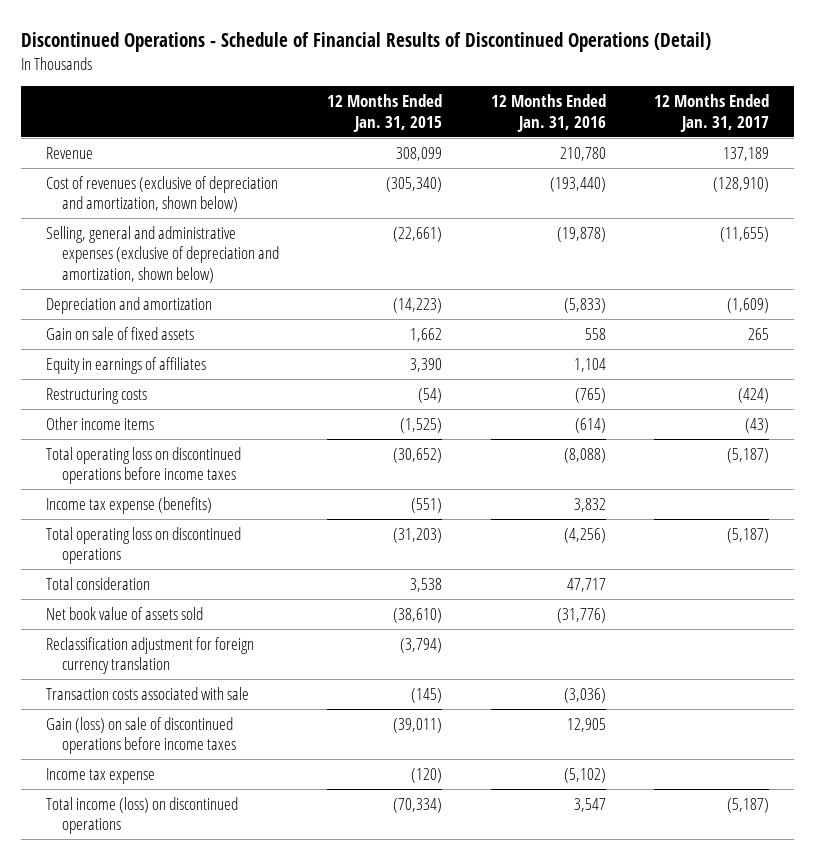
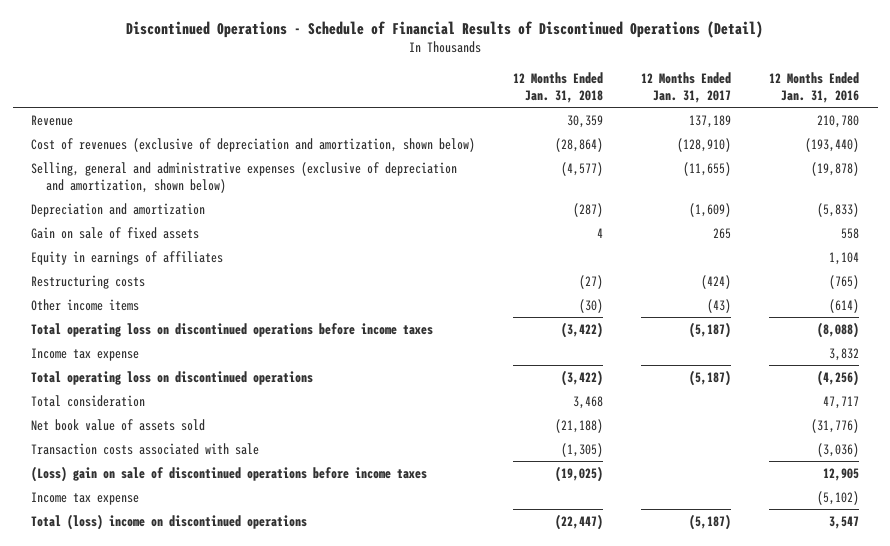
- | 12 Months Ended Jan. 31, 2015 | 12 Months Ended Jan. 31, 2016 | 12 Months Ended Jan. 31, 2017
+ | 12 Months Ended Jan. 31, 2018 | 12 Months Ended Jan. 31, 2017 | 12 Months Ended Jan. 31, 2016
- Income tax expense (benefits) | (551) | 3,832 |
+ Income tax expense | | | 3,832
- Reclassification adjustment for foreign currency translation | (3,794) | |
- Gain (loss) on sale of discontinued operations before income taxes | (39,011) | 12,905 |
+ (Loss) gain on sale of discontinued operations before income taxes | (19,025) | | 12,905
- Total income (loss) on discontinued operations | (70,334) | 3,547 | (5,187)
+ Total (loss) income on discontinued operations | (22,447) | (5,187) | 3,547

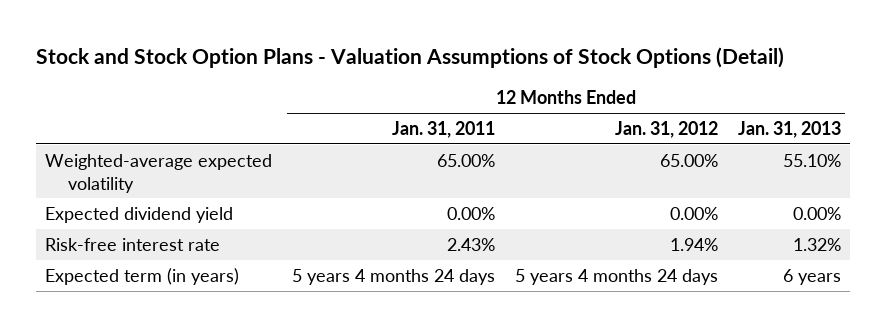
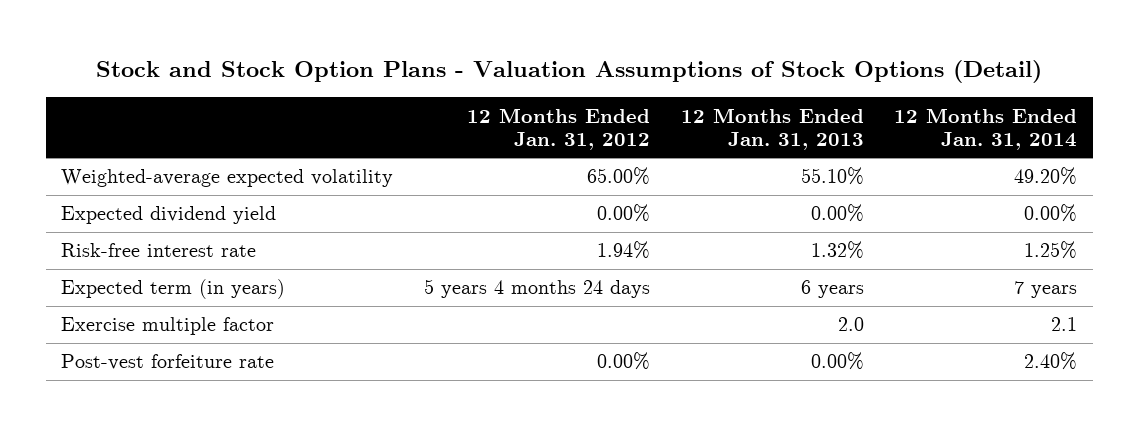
- | 12 Months Ended Jan. 31, 2011 | 12 Months Ended Jan. 31, 2012 | 12 Months Ended Jan. 31, 2013
+ | 12 Months Ended Jan. 31, 2012 | 12 Months Ended Jan. 31, 2013 | 12 Months Ended Jan. 31, 2014
+ Exercise multiple factor | | 2.0 | 2.1
+ Post-vest forfeiture rate | 0.00% | 0.00% | 2.40%

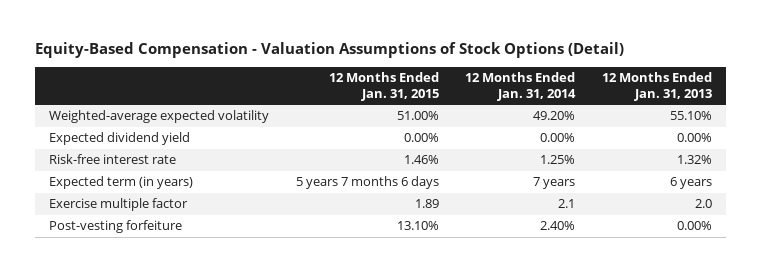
- Stock and Stock Option Plans - Valuation Assumptions of Stock Options (Detail)
+ Equity-Based Compensation - Valuation Assumptions of Stock Options (Detail)
- | 12 Months Ended Jan. 31, 2012 | 12 Months Ended Jan. 31, 2013 | 12 Months Ended Jan. 31, 2014
+ | 12 Months Ended Jan. 31, 2015 | 12 Months Ended Jan. 31, 2014 | 12 Months Ended Jan. 31, 2013
- Post-vest forfeiture rate | 0.00% | 0.00% | 2.40%
+ Post-vesting forfeiture | 13.10% | 2.40% | 0.00%

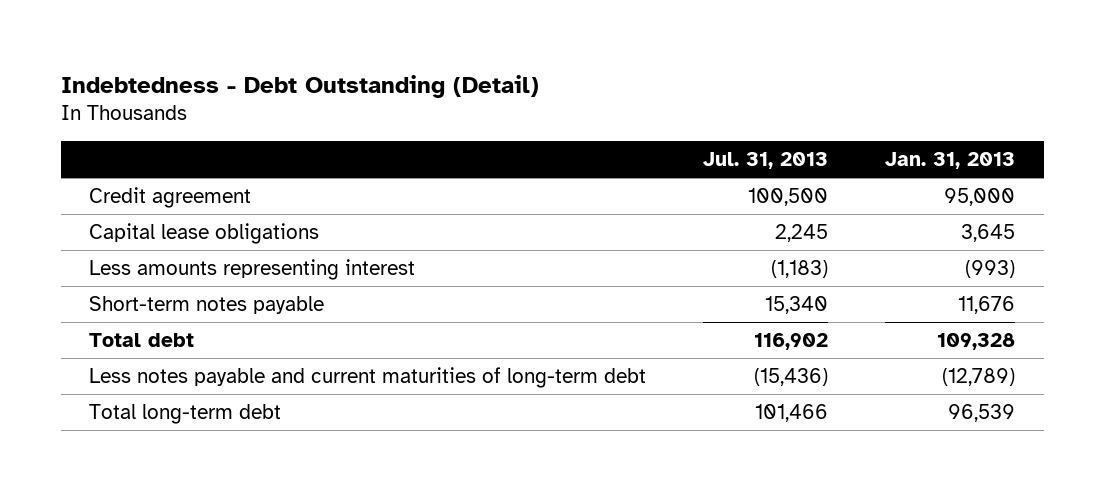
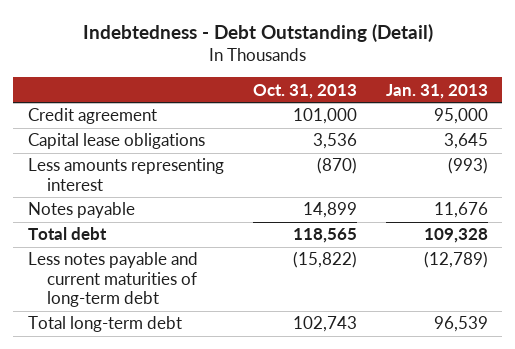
- | Jul. 31, 2013 | Jan. 31, 2013
+ | Oct. 31, 2013 | Jan. 31, 2013
- Short-term notes payable | 15,340 | 11,676
+ Notes payable | 14,899 | 11,676

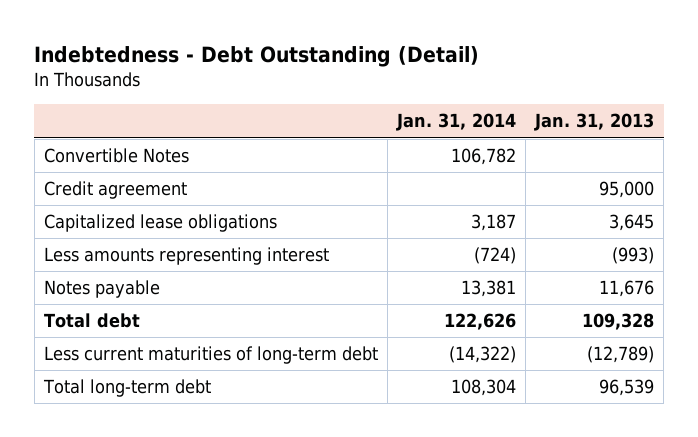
- | Oct. 31, 2013 | Jan. 31, 2013
+ | Jan. 31, 2014 | Jan. 31, 2013
+ Convertible Notes | 106,782 |
- Capital lease obligations | 3,536 | 3,645
+ Capitalized lease obligations | 3,187 | 3,645
- Less notes payable and current maturities of long-term debt | (15,822) | (12,789)
+ Less current maturities of long-term debt | (14,322) | (12,789)

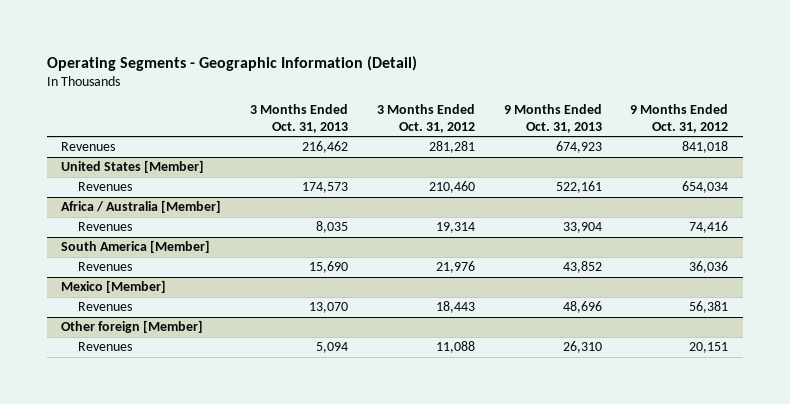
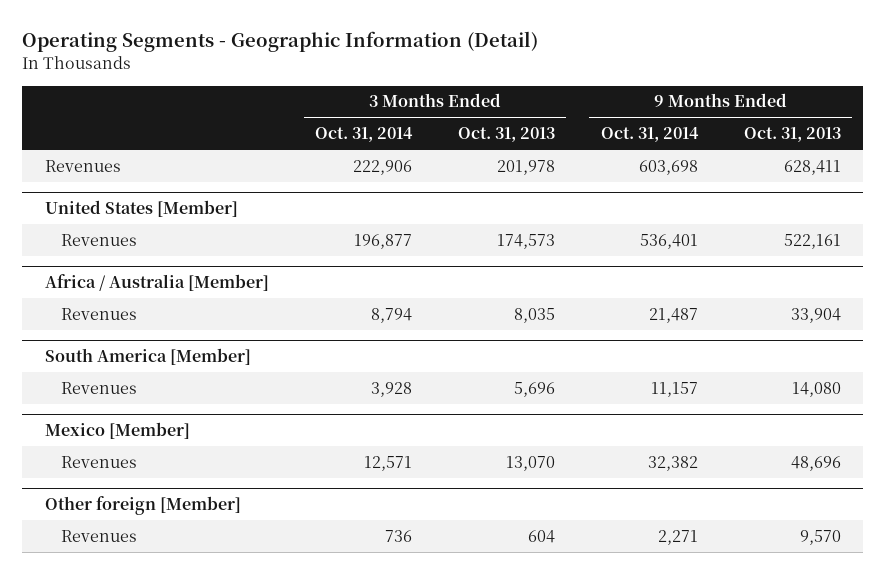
- | 3 Months Ended Oct. 31, 2013 | 3 Months Ended Oct. 31, 2012 | 9 Months Ended Oct. 31, 2013 | 9 Months Ended Oct. 31, 2012
+ | 3 Months Ended Oct. 31, 2014 | 3 Months Ended Oct. 31, 2013 | 9 Months Ended Oct. 31, 2014 | 9 Months Ended Oct. 31, 2013
- Revenues | 216,462 | 281,281 | 674,923 | 841,018
+ Revenues | 222,906 | 201,978 | 603,698 | 628,411
@ South America [Member]
- Revenues | 15,690 | 21,976 | 43,852 | 36,036
+ Revenues | 3,928 | 5,696 | 11,157 | 14,080
@ Other foreign [Member]
- Revenues | 5,094 | 11,088 | 26,310 | 20,151
+ Revenues | 736 | 604 | 2,271 | 9,570

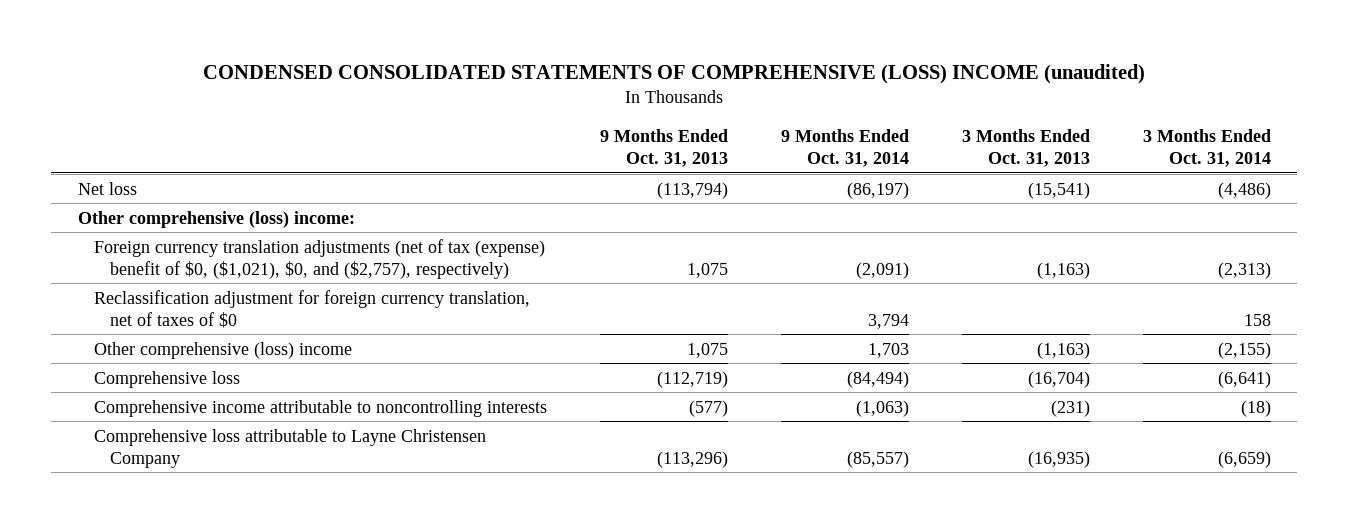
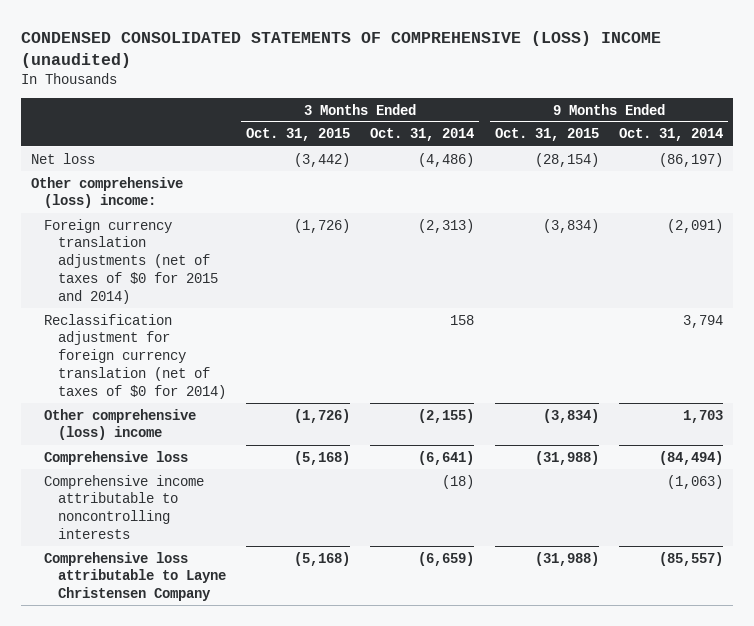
- | 9 Months Ended Oct. 31, 2013 | 9 Months Ended Oct. 31, 2014 | 3 Months Ended Oct. 31, 2013 | 3 Months Ended Oct. 31, 2014
+ | 3 Months Ended Oct. 31, 2015 | 3 Months Ended Oct. 31, 2014 | 9 Months Ended Oct. 31, 2015 | 9 Months Ended Oct. 31, 2014
- Foreign currency translation adjustments (net of tax (expense) benefit of $0, ($1,021), $0, and ($2,757), respectively) | 1,075 | (2,091) | (1,163) | (2,313)
- Reclassification adjustment for foreign currency translation, net of taxes of $0 | | 3,794 | | 158
+ Foreign currency translation adjustments (net of taxes of $0 for 2015 and 2014) | (1,726) | (2,313) | (3,834) | (2,091)
+ Reclassification adjustment for foreign currency translation (net of taxes of $0 for 2014) | | 158 | | 3,794

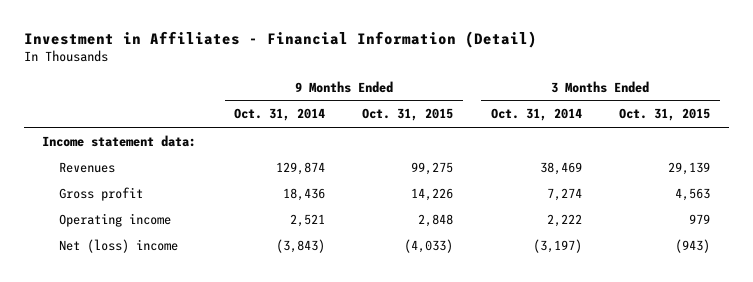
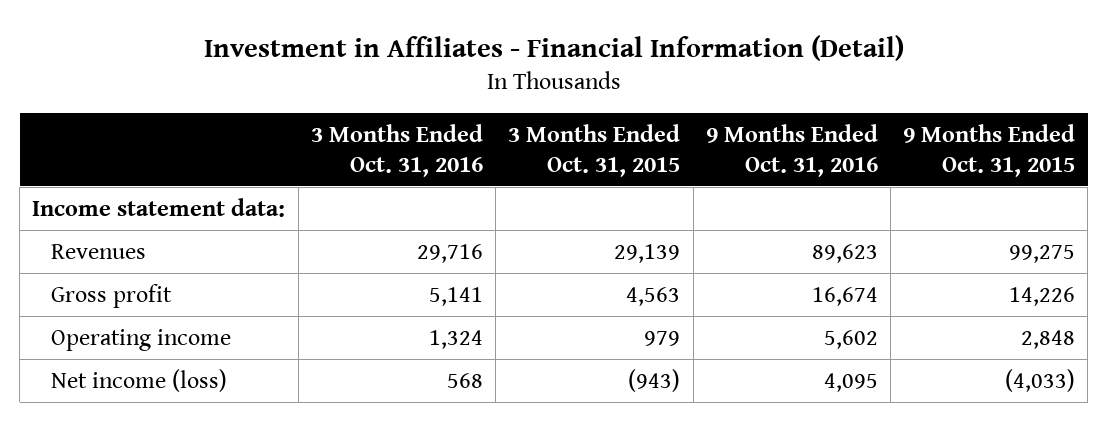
- | 9 Months Ended Oct. 31, 2014 | 9 Months Ended Oct. 31, 2015 | 3 Months Ended Oct. 31, 2014 | 3 Months Ended Oct. 31, 2015
+ | 3 Months Ended Oct. 31, 2016 | 3 Months Ended Oct. 31, 2015 | 9 Months Ended Oct. 31, 2016 | 9 Months Ended Oct. 31, 2015
- Net (loss) income | (3,843) | (4,033) | (3,197) | (943)
+ Net income (loss) | 568 | (943) | 4,095 | (4,033)

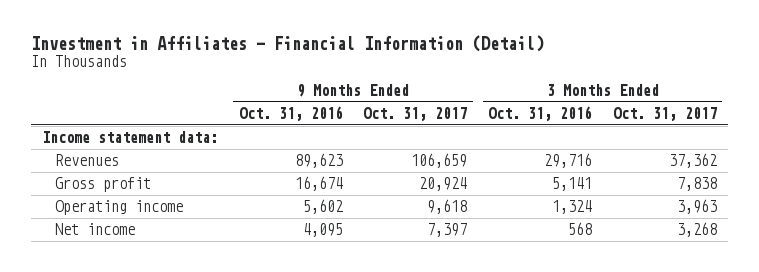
- | 3 Months Ended Oct. 31, 2016 | 3 Months Ended Oct. 31, 2015 | 9 Months Ended Oct. 31, 2016 | 9 Months Ended Oct. 31, 2015
+ | 9 Months Ended Oct. 31, 2016 | 9 Months Ended Oct. 31, 2017 | 3 Months Ended Oct. 31, 2016 | 3 Months Ended Oct. 31, 2017
- Net income (loss) | 568 | (943) | 4,095 | (4,033)
+ Net income | 4,095 | 7,397 | 568 | 3,268

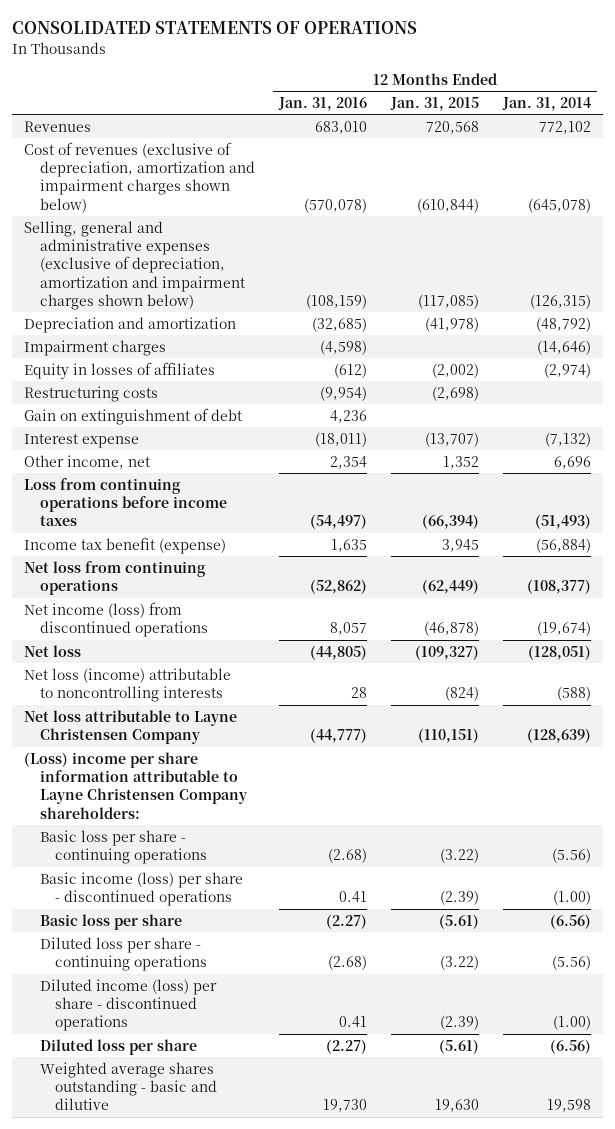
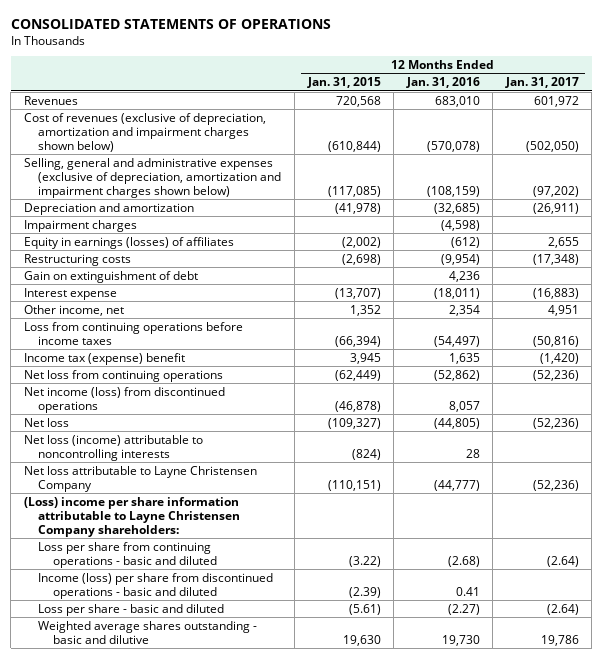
- | 12 Months Ended Jan. 31, 2016 | 12 Months Ended Jan. 31, 2015 | 12 Months Ended Jan. 31, 2014
+ | 12 Months Ended Jan. 31, 2015 | 12 Months Ended Jan. 31, 2016 | 12 Months Ended Jan. 31, 2017
- Equity in losses of affiliates | (612) | (2,002) | (2,974)
+ Equity in earnings (losses) of affiliates | (2,002) | (612) | 2,655
- Income tax benefit (expense) | 1,635 | 3,945 | (56,884)
+ Income tax (expense) benefit | 3,945 | 1,635 | (1,420)
- Basic loss per share - continuing operations | (2.68) | (3.22) | (5.56)
- Basic income (loss) per share - discontinued operations | 0.41 | (2.39) | (1.00)
- Basic loss per share | (2.27) | (5.61) | (6.56)
- Diluted loss per share - continuing operations | (2.68) | (3.22) | (5.56)
- Diluted income (loss) per share - discontinued operations | 0.41 | (2.39) | (1.00)
- Diluted loss per share | (2.27) | (5.61) | (6.56)
+ Loss per share from continuing operations - basic and diluted | (3.22) | (2.68) | (2.64)
+ Income (loss) per share from discontinued operations - basic and diluted | (2.39) | 0.41 |
+ Loss per share - basic and diluted | (5.61) | (2.27) | (2.64)

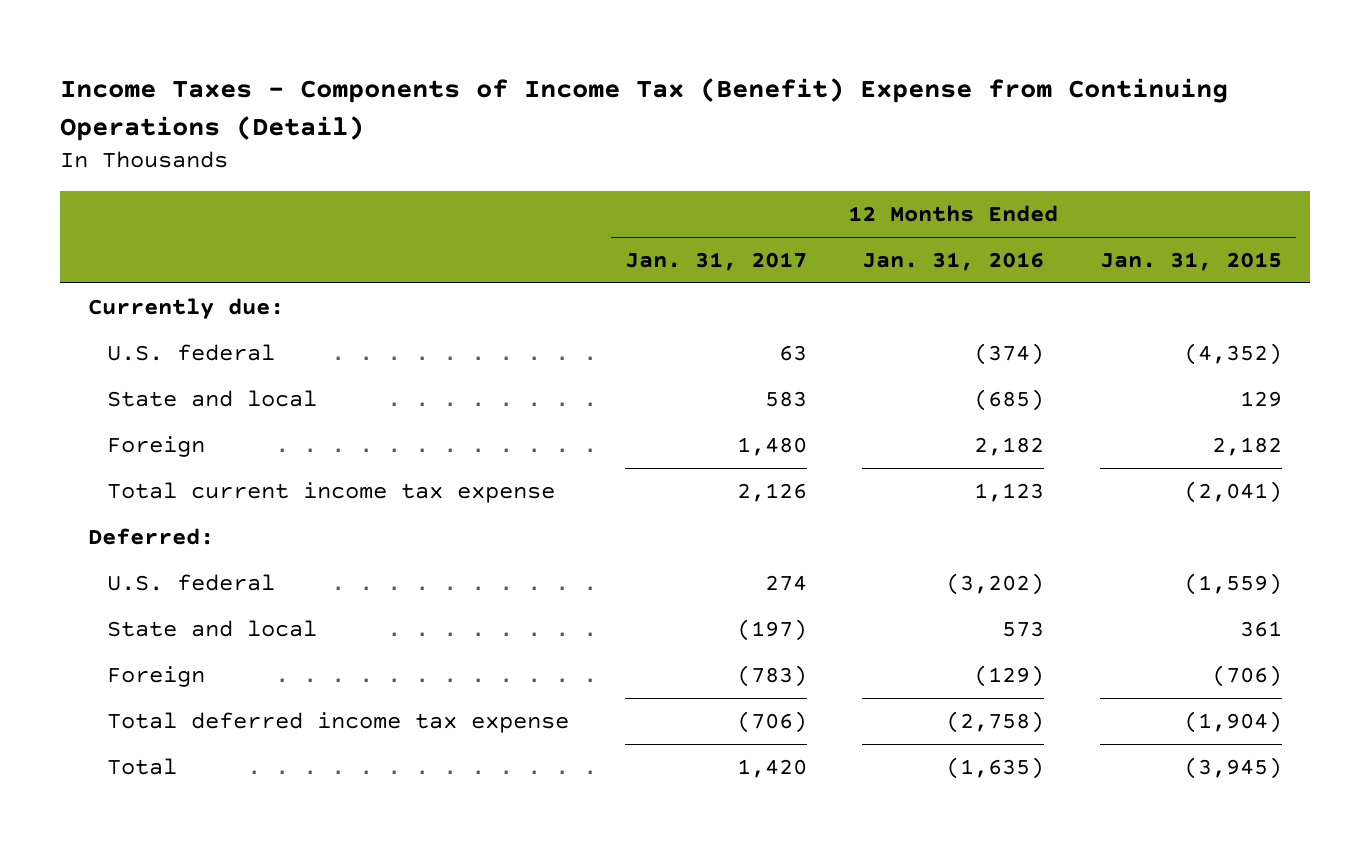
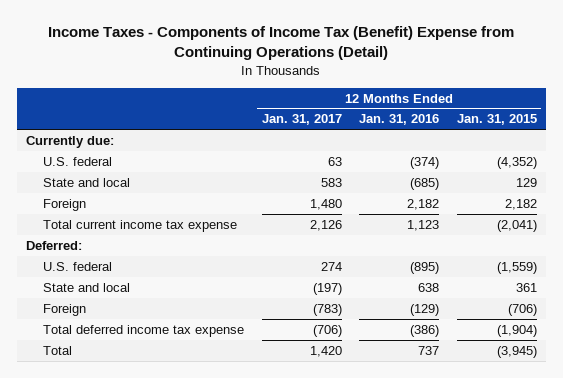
- U.S. federal | 274 | (3,202) | (1,559)
- State and local | (197) | 573 | 361
+ U.S. federal | 274 | (895) | (1,559)
+ State and local | (197) | 638 | 361
- Total deferred income tax expense | (706) | (2,758) | (1,904)
- Total | 1,420 | (1,635) | (3,945)
+ Total deferred income tax expense | (706) | (386) | (1,904)
+ Total | 1,420 | 737 | (3,945)

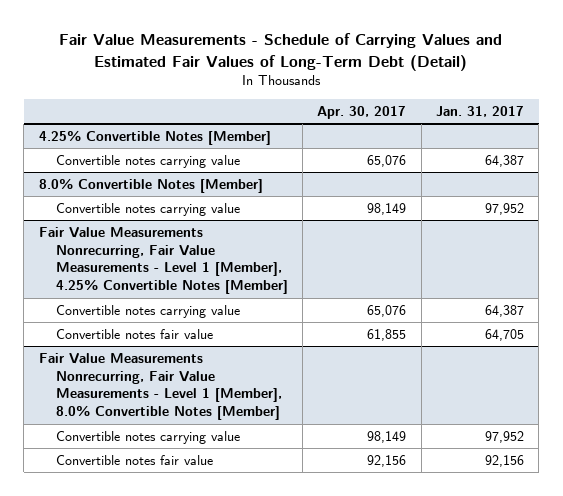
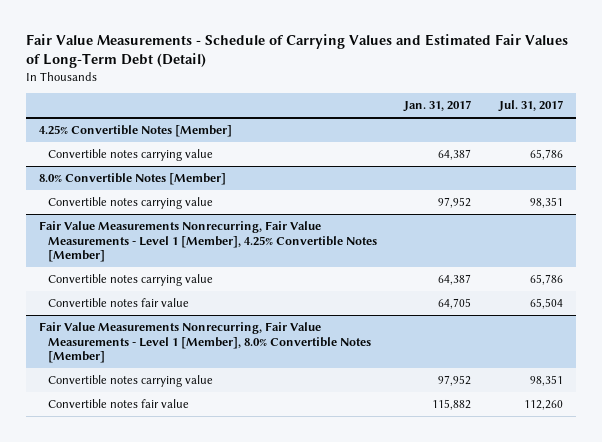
- | Apr. 30, 2017 | Jan. 31, 2017
+ | Jan. 31, 2017 | Jul. 31, 2017
@ Fair Value Measurements Nonrecurring, Fair Value Measurements - Level 1 [Member], 8.0% Convertible Notes [Member]
- Convertible notes fair value | 92,156 | 92,156
+ Convertible notes fair value | 115,882 | 112,260

